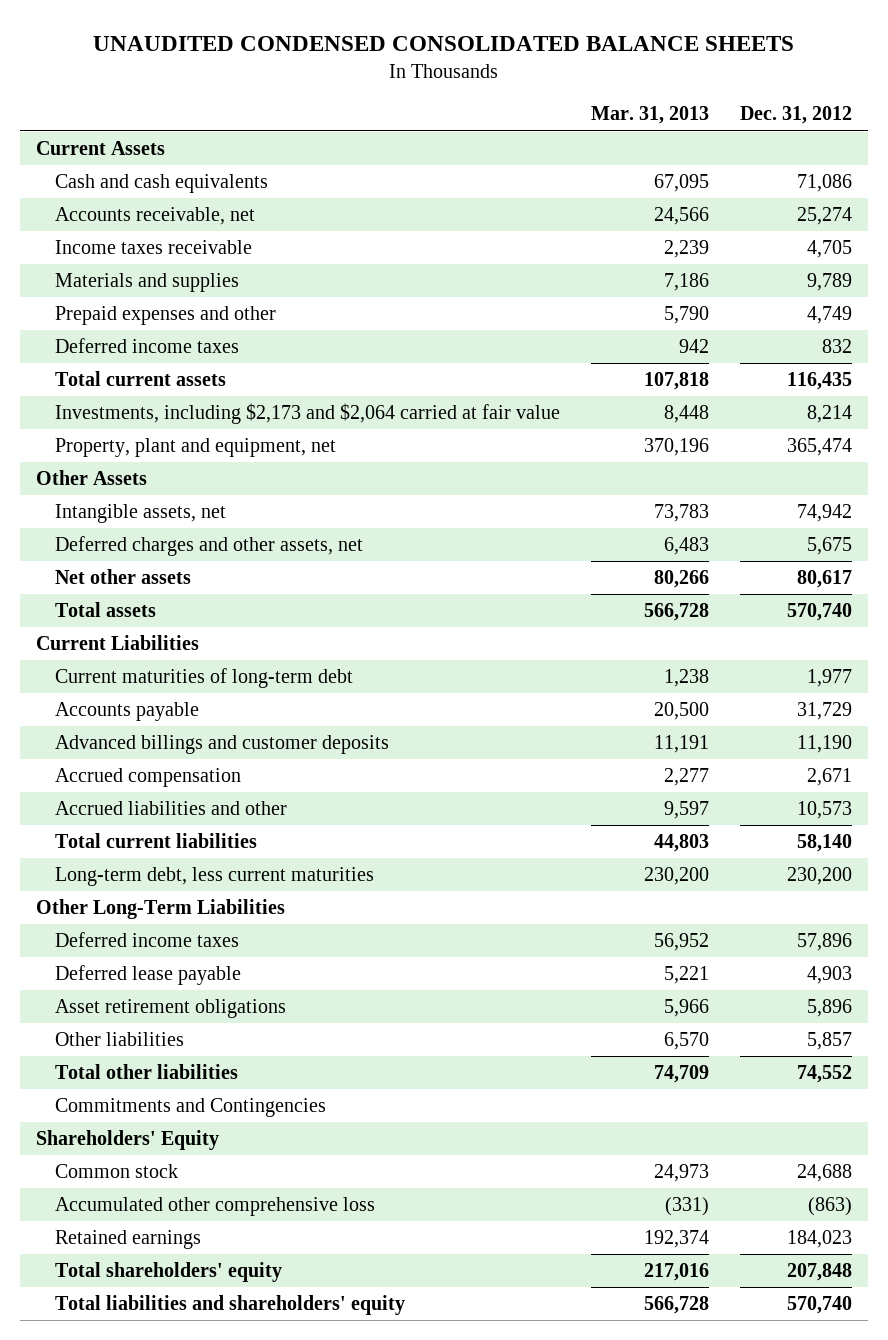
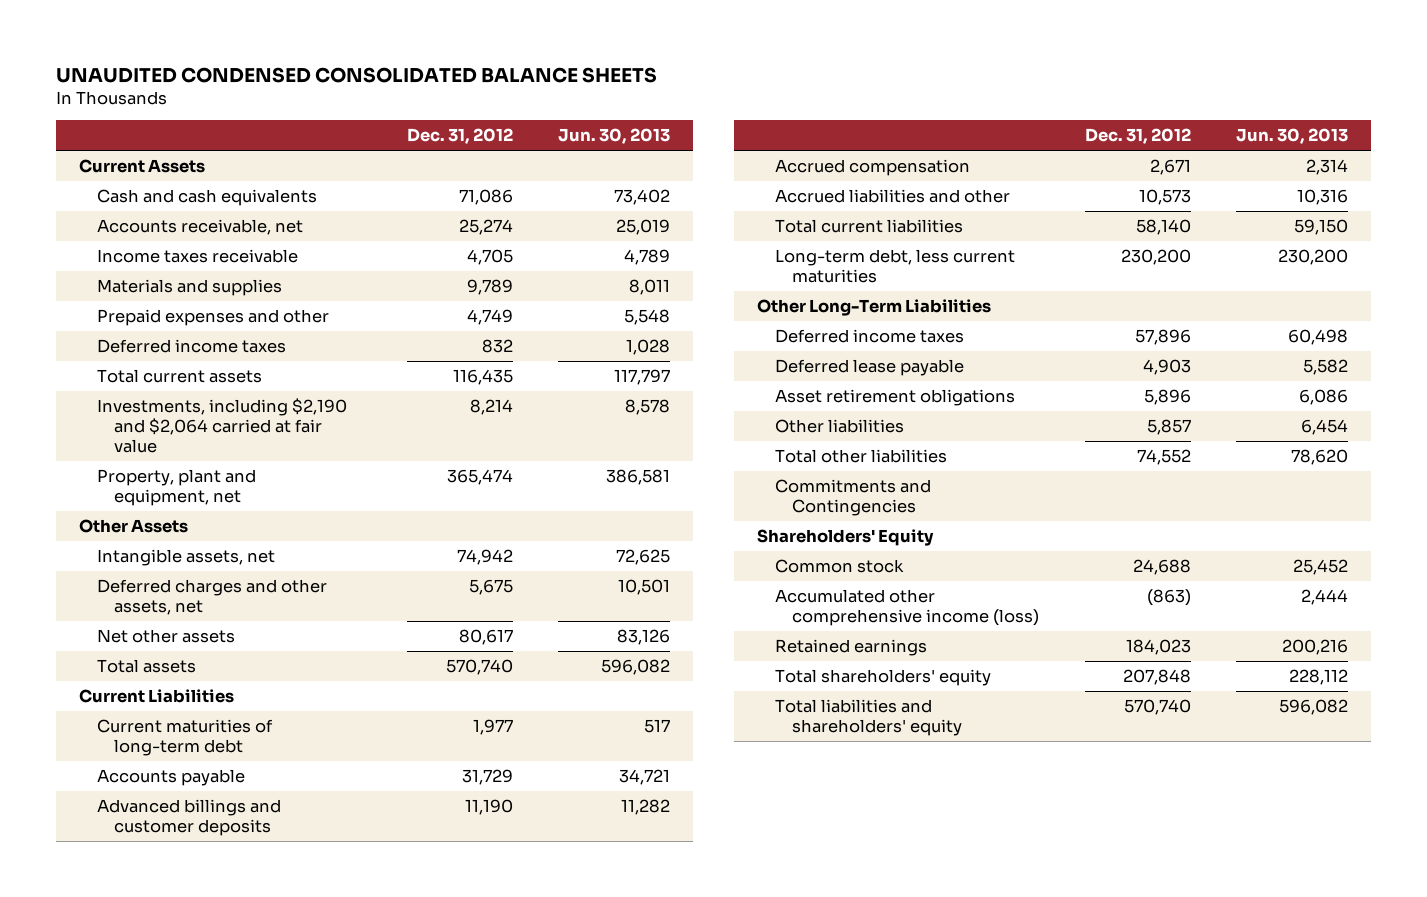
- | Mar. 31, 2013 | Dec. 31, 2012
+ | Dec. 31, 2012 | Jun. 30, 2013
- Investments, including $2,173 and $2,064 carried at fair value | 8,448 | 8,214
+ Investments, including $2,190 and $2,064 carried at fair value | 8,214 | 8,578
- Accumulated other comprehensive loss | (331) | (863)
+ Accumulated other comprehensive income (loss) | (863) | 2,444

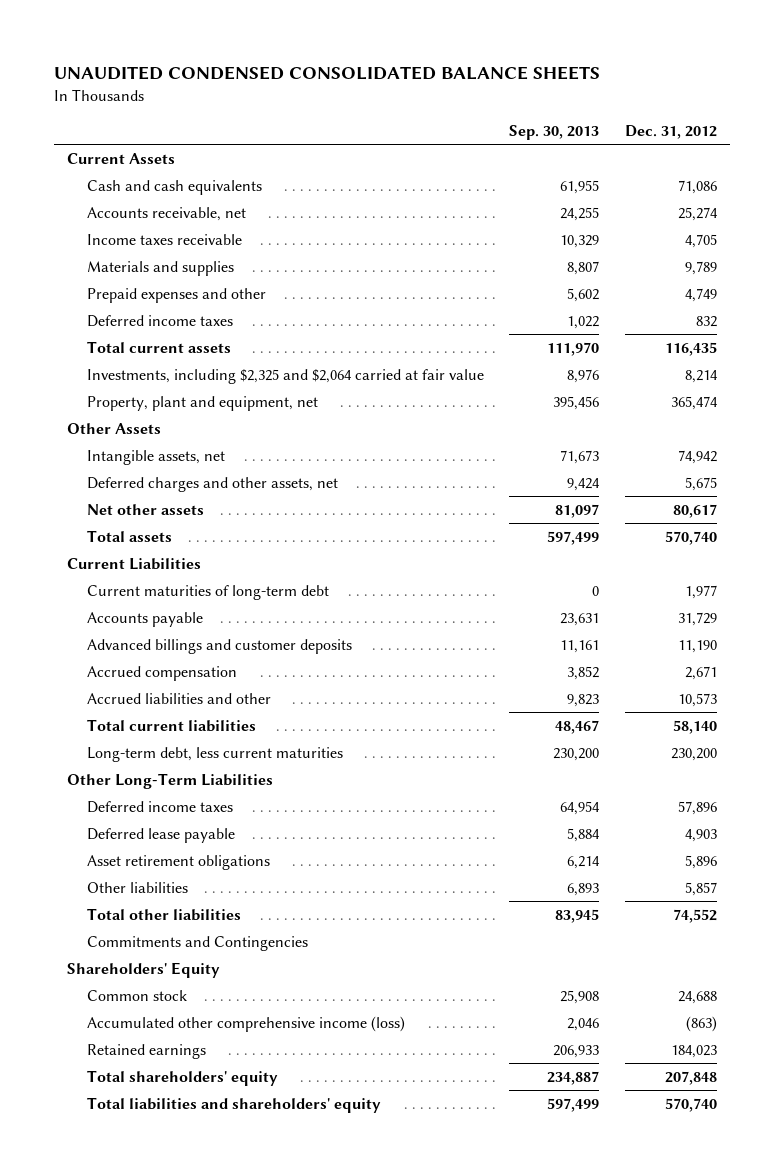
- | Dec. 31, 2012 | Jun. 30, 2013
+ | Sep. 30, 2013 | Dec. 31, 2012
- Investments, including $2,190 and $2,064 carried at fair value | 8,214 | 8,578
+ Investments, including $2,325 and $2,064 carried at fair value | 8,976 | 8,214

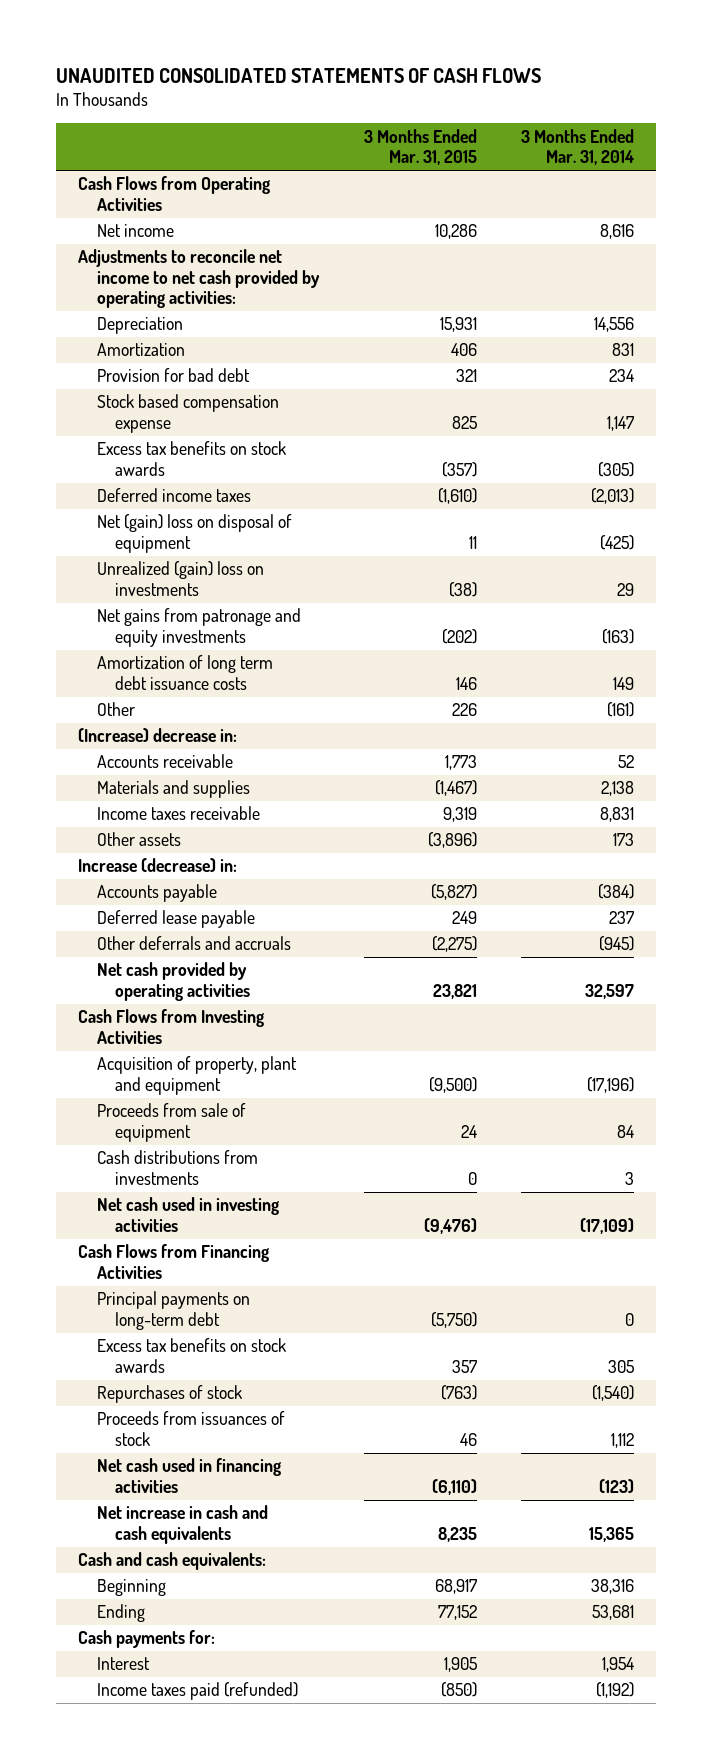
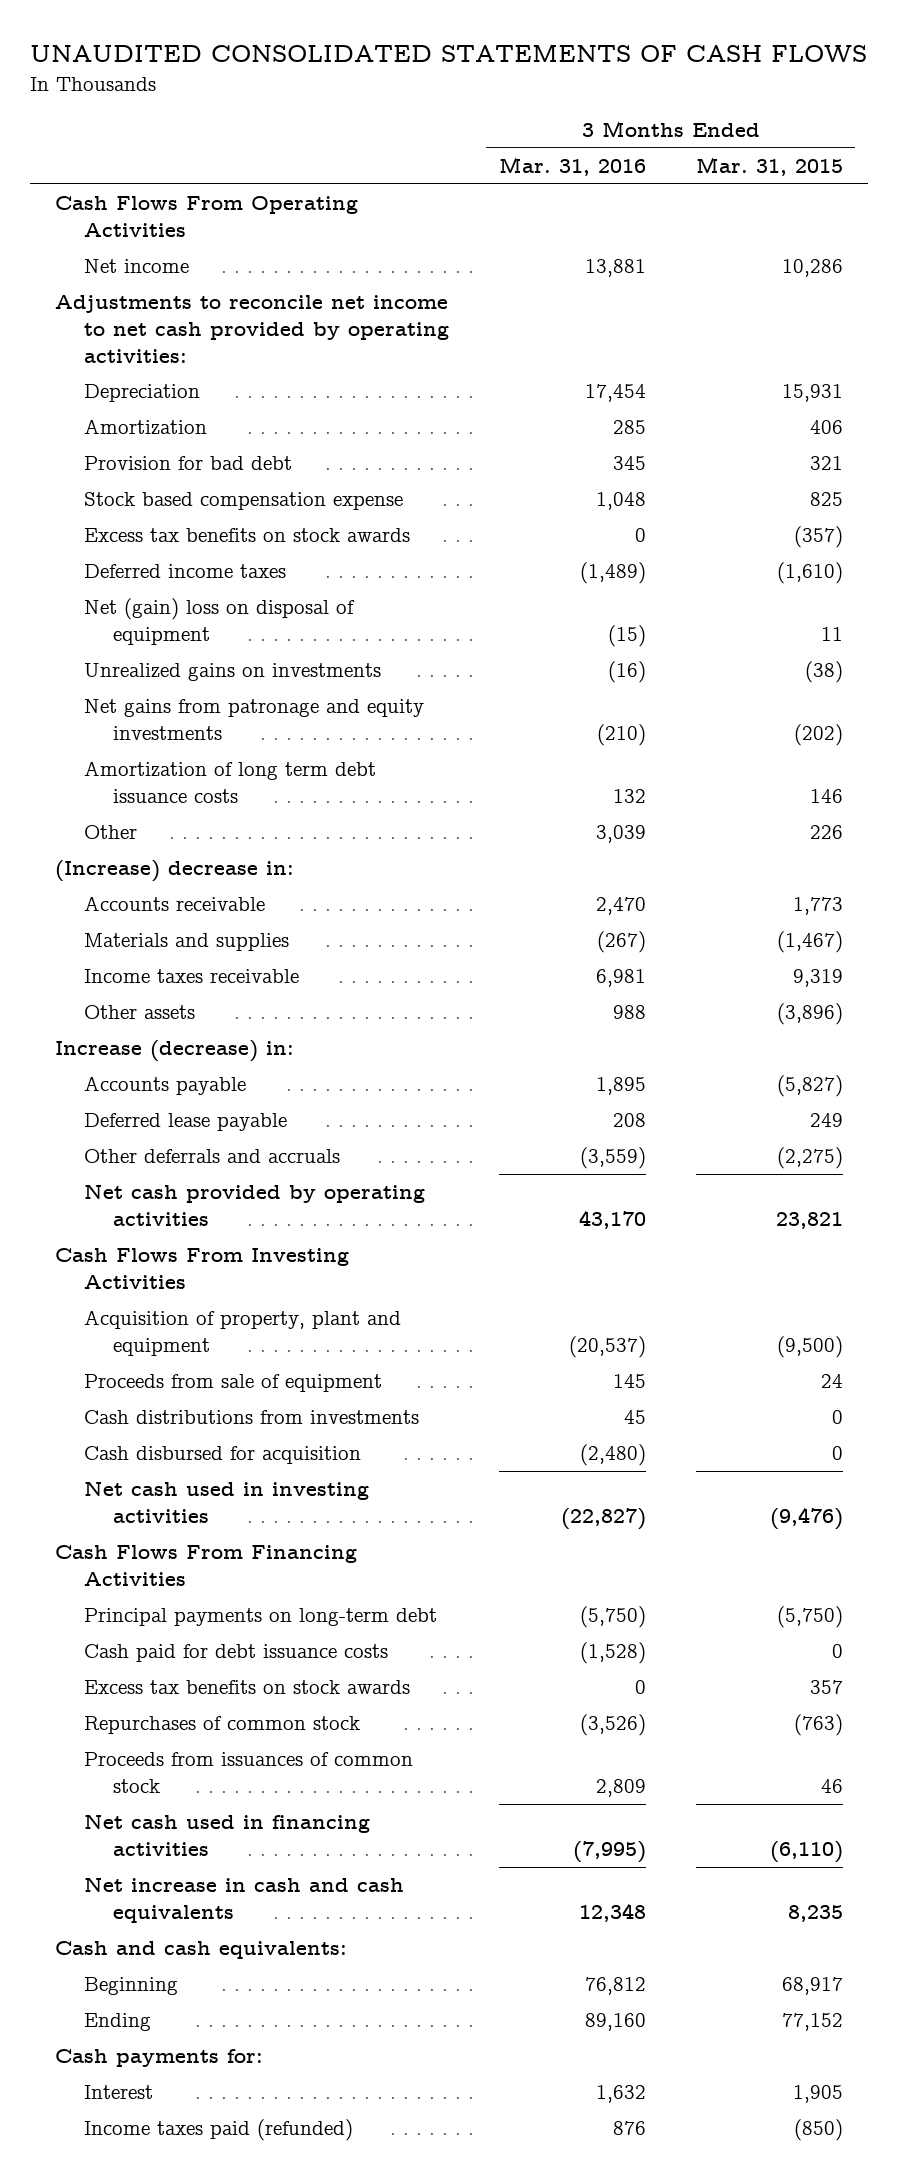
- | 3 Months Ended Mar. 31, 2015 | 3 Months Ended Mar. 31, 2014
+ | 3 Months Ended Mar. 31, 2016 | 3 Months Ended Mar. 31, 2015
- Cash Flows from Operating Activities
+ Cash Flows From Operating Activities
- Unrealized (gain) loss on investments | (38) | 29
+ Unrealized gains on investments | (16) | (38)
- Cash Flows from Investing Activities
+ Cash Flows From Investing Activities
+ Cash disbursed for acquisition | (2,480) | 0
- Cash Flows from Financing Activities
+ Cash Flows From Financing Activities
+ Cash paid for debt issuance costs | (1,528) | 0
- Repurchases of stock | (763) | (1,540)
- Proceeds from issuances of stock | 46 | 1,112
+ Repurchases of common stock | (3,526) | (763)
+ Proceeds from issuances of common stock | 2,809 | 46

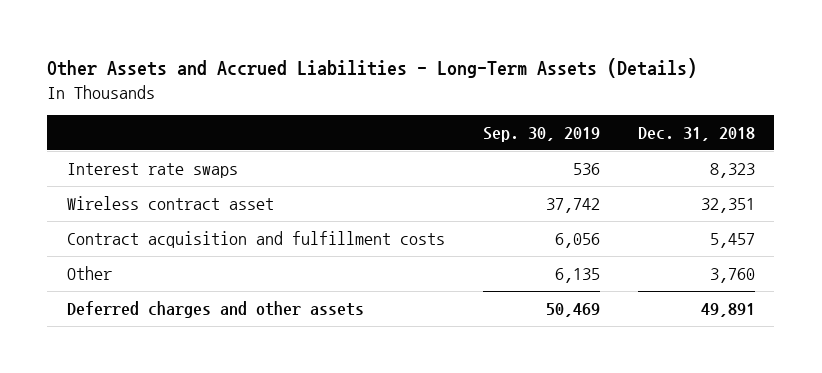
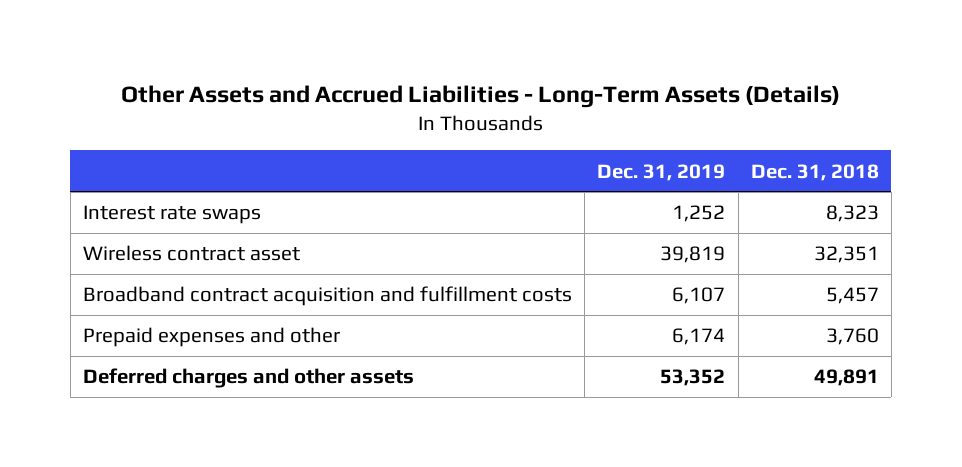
- | Sep. 30, 2019 | Dec. 31, 2018
+ | Dec. 31, 2019 | Dec. 31, 2018
- Contract acquisition and fulfillment costs | 6,056 | 5,457
- Other | 6,135 | 3,760
+ Broadband contract acquisition and fulfillment costs | 6,107 | 5,457
+ Prepaid expenses and other | 6,174 | 3,760

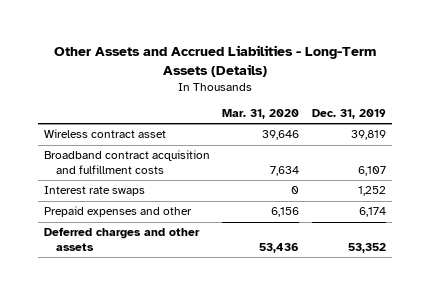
- | Dec. 31, 2019 | Dec. 31, 2018
+ | Mar. 31, 2020 | Dec. 31, 2019
moved down: Interest rate swaps | 0 | 1,252

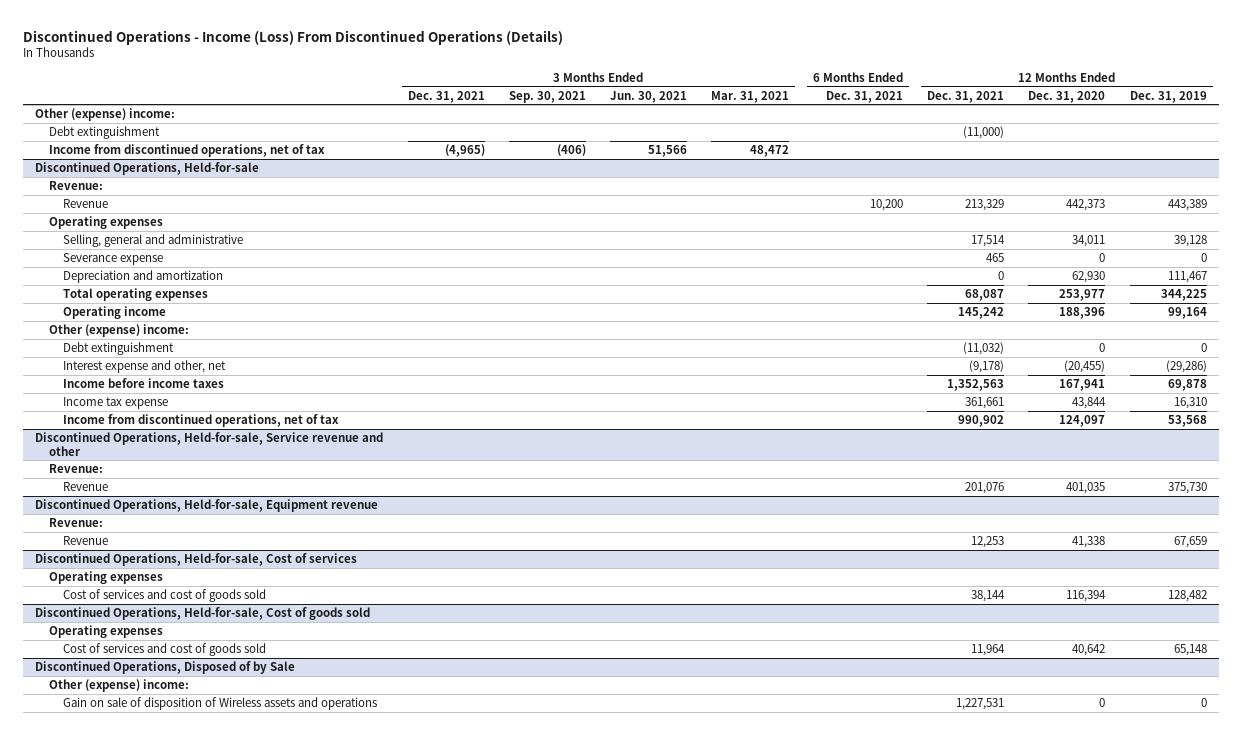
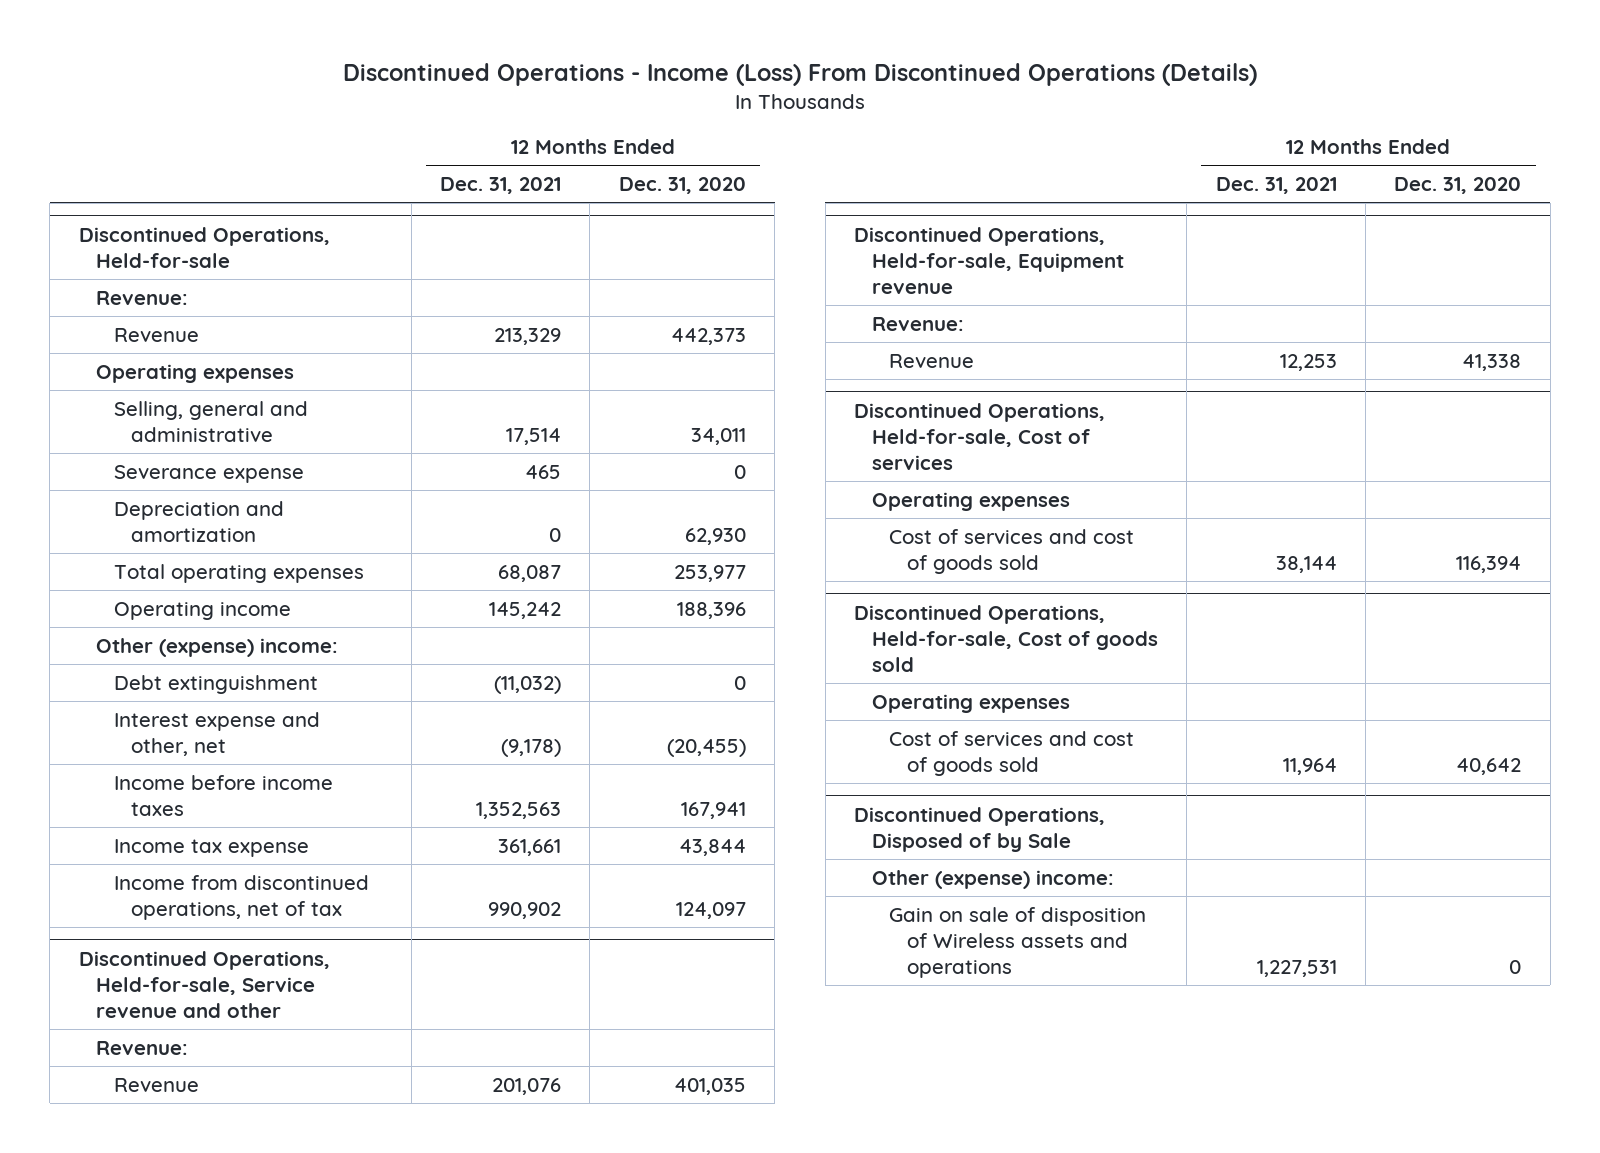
- | 3 Months Ended Dec. 31, 2021 | 3 Months Ended Sep. 30, 2021 | 3 Months Ended Jun. 30, 2021 | 3 Months Ended Mar. 31, 2021 | 6 Months Ended Dec. 31, 2021 | 12 Months Ended Dec. 31, 2021 | 12 Months Ended Dec. 31, 2020 | 12 Months Ended Dec. 31, 2019
+ | 12 Months Ended Dec. 31, 2021 | 12 Months Ended Dec. 31, 2020
- Other (expense) income:
- Debt extinguishment | | | | | | (11,000) | |
- Income from discontinued operations, net of tax | (4,965) | (406) | 51,566 | 48,472 | | | |

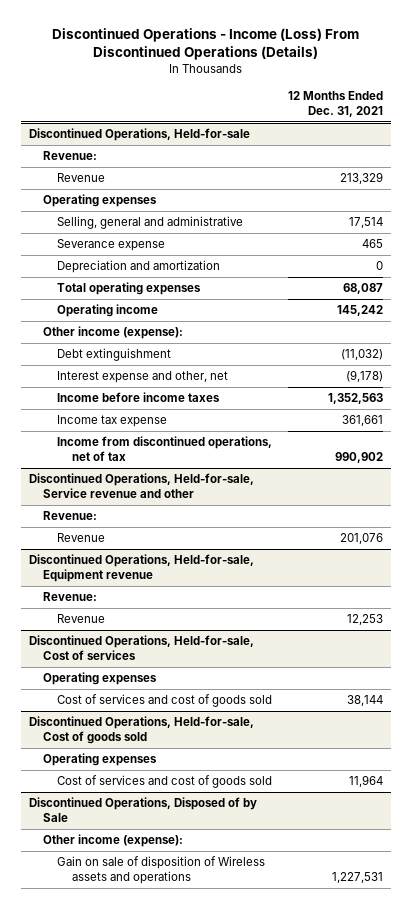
- | 12 Months Ended Dec. 31, 2021 | 12 Months Ended Dec. 31, 2020
+ | 12 Months Ended Dec. 31, 2021
@ Discontinued Operations, Held-for-sale
- Other (expense) income:
+ Other income (expense):
@ Discontinued Operations, Disposed of by Sale
- Other (expense) income:
+ Other income (expense):

